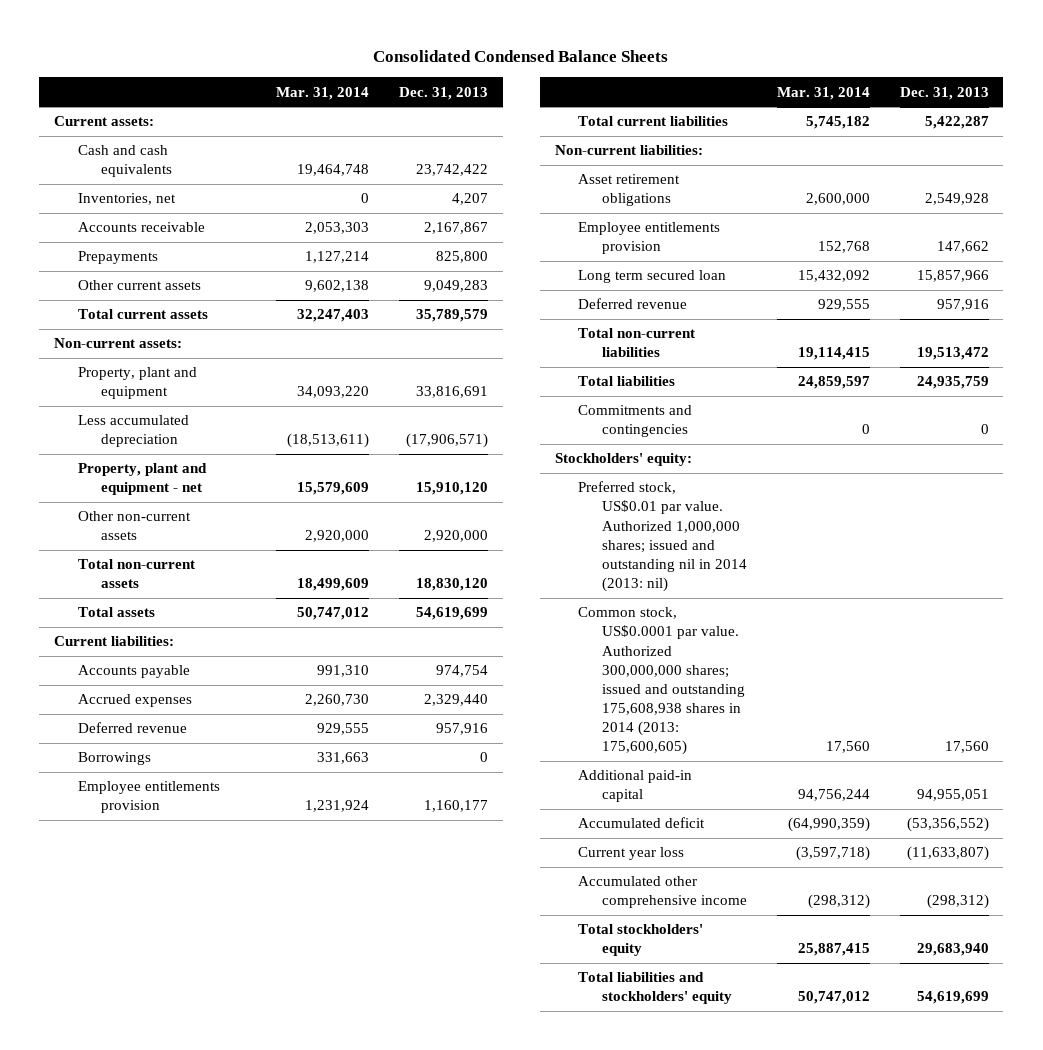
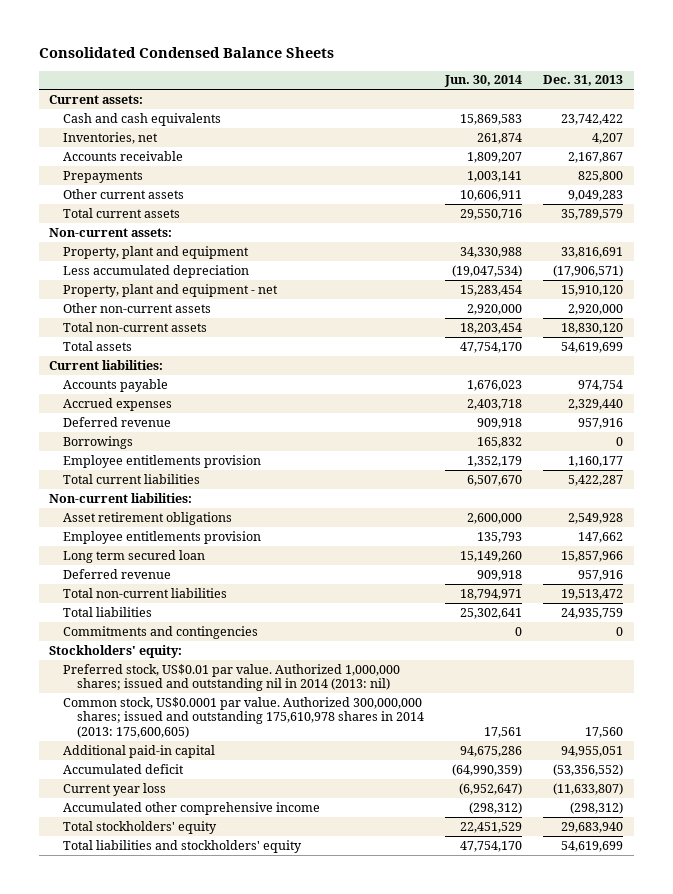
- | Mar. 31, 2014 | Dec. 31, 2013
+ | Jun. 30, 2014 | Dec. 31, 2013
- Common stock, US$0.0001 par value. Authorized 300,000,000 shares; issued and outstanding 175,608,938 shares in 2014 (2013: 175,600,605) | 17,560 | 17,560
+ Common stock, US$0.0001 par value. Authorized 300,000,000 shares; issued and outstanding 175,610,978 shares in 2014 (2013: 175,600,605) | 17,561 | 17,560

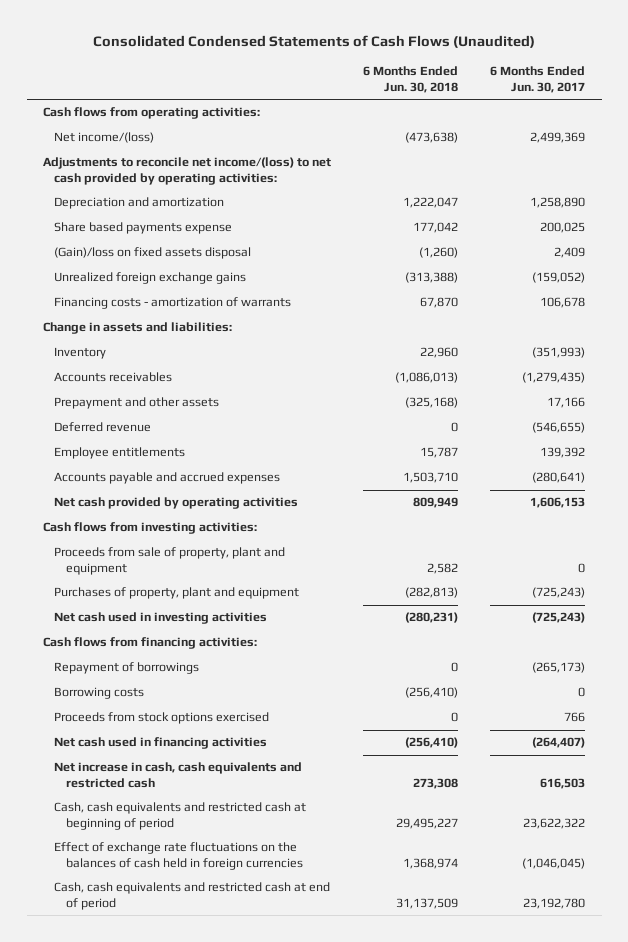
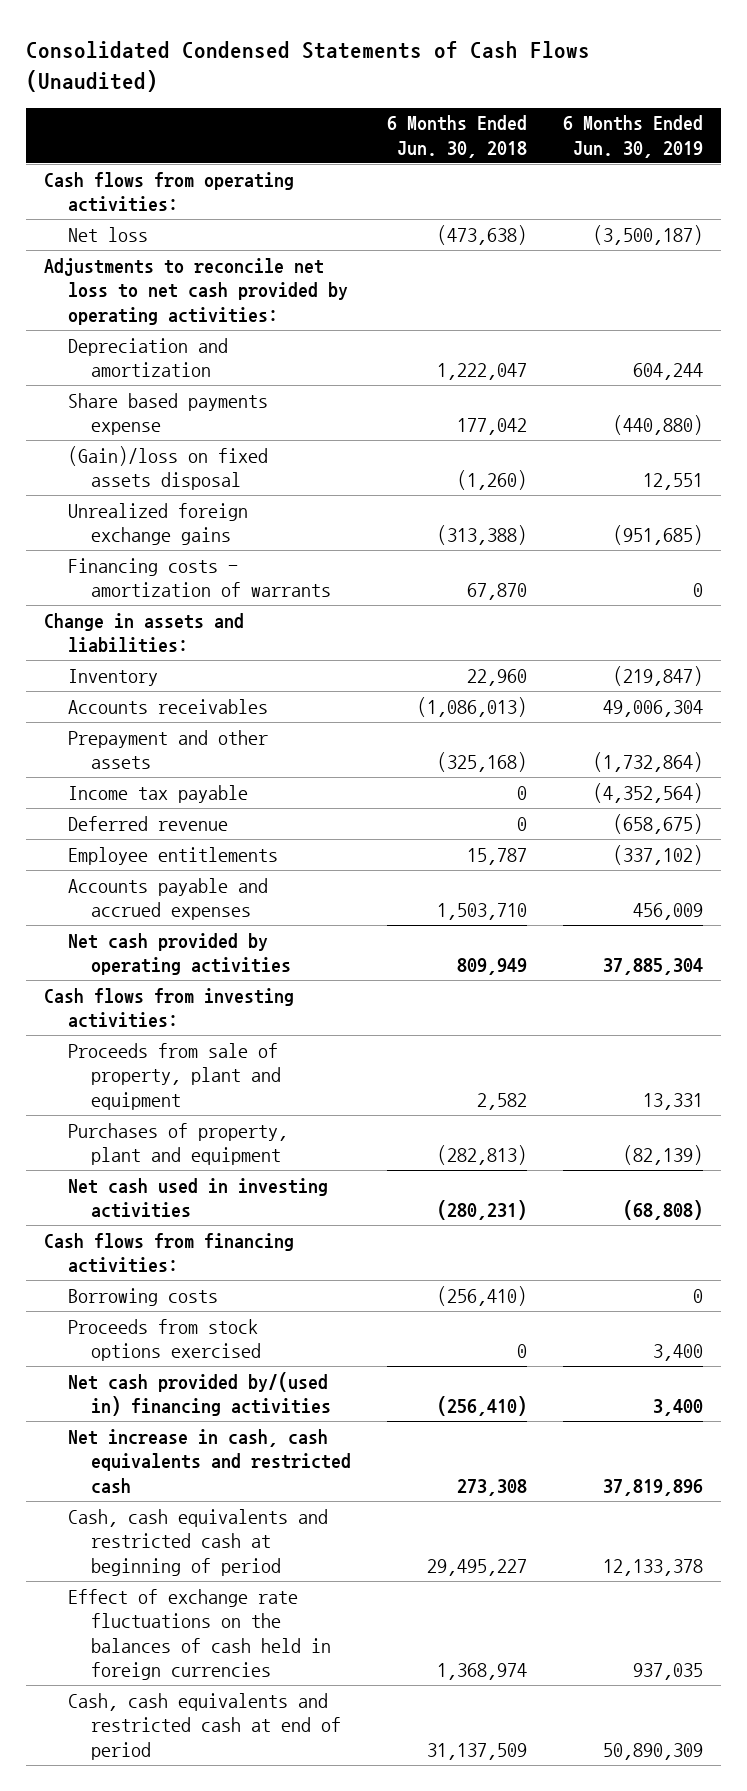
- | 6 Months Ended Jun. 30, 2018 | 6 Months Ended Jun. 30, 2017
+ | 6 Months Ended Jun. 30, 2018 | 6 Months Ended Jun. 30, 2019
- Net income/(loss) | (473,638) | 2,499,369
- Adjustments to reconcile net income/(loss) to net cash provided by operating activities:
+ Net loss | (473,638) | (3,500,187)
+ Adjustments to reconcile net loss to net cash provided by operating activities:
+ Income tax payable | 0 | (4,352,564)
- Repayment of borrowings | 0 | (265,173)
- Net cash used in financing activities | (256,410) | (264,407)
+ Net cash provided by/(used in) financing activities | (256,410) | 3,400

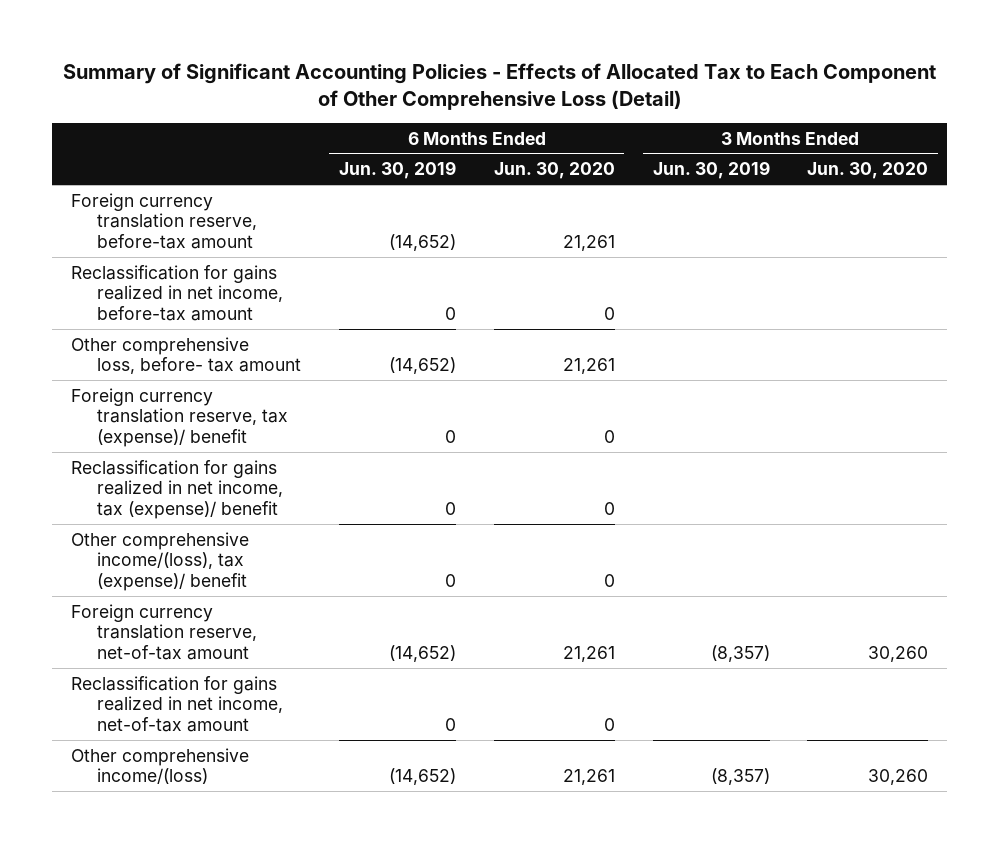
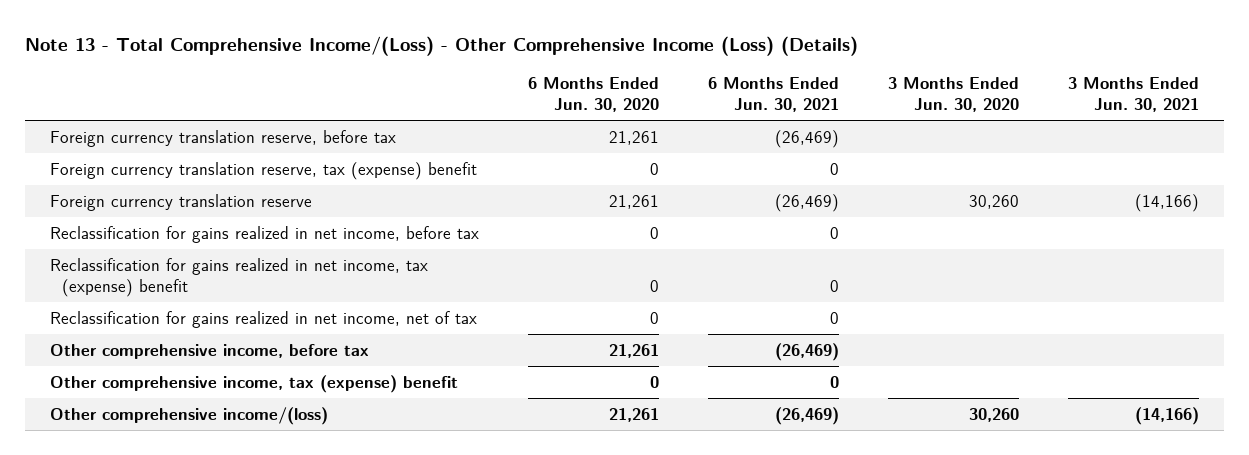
- Summary of Significant Accounting Policies - Effects of Allocated Tax to Each Component of Other Comprehensive Loss (Detail)
+ Note 13 - Total Comprehensive Income/(Loss) - Other Comprehensive Income (Loss) (Details)
- | 6 Months Ended Jun. 30, 2019 | 6 Months Ended Jun. 30, 2020 | 3 Months Ended Jun. 30, 2019 | 3 Months Ended Jun. 30, 2020
+ | 6 Months Ended Jun. 30, 2020 | 6 Months Ended Jun. 30, 2021 | 3 Months Ended Jun. 30, 2020 | 3 Months Ended Jun. 30, 2021
- Foreign currency translation reserve, before-tax amount | (14,652) | 21,261 | |
- Reclassification for gains realized in net income, before-tax amount | 0 | 0 | |
- Other comprehensive loss, before- tax amount | (14,652) | 21,261 | |
- Foreign currency translation reserve, tax (expense)/ benefit | 0 | 0 | |
- Reclassification for gains realized in net income, tax (expense)/ benefit | 0 | 0 | |
- Other comprehensive income/(loss), tax (expense)/ benefit | 0 | 0 | |
- Foreign currency translation reserve, net-of-tax amount | (14,652) | 21,261 | (8,357) | 30,260
- Reclassification for gains realized in net income, net-of-tax amount | 0 | 0 | |
+ Foreign currency translation reserve, before tax | 21,261 | (26,469) | |
+ Foreign currency translation reserve, tax (expense) benefit | 0 | 0 | |
+ Foreign currency translation reserve | 21,261 | (26,469) | 30,260 | (14,166)
+ Reclassification for gains realized in net income, before tax | 0 | 0 | |
+ Reclassification for gains realized in net income, tax (expense) benefit | 0 | 0 | |
+ Reclassification for gains realized in net income, net of tax | 0 | 0 | |
+ Other comprehensive income, before tax | 21,261 | (26,469) | |
+ Other comprehensive income, tax (expense) benefit | 0 | 0 | |

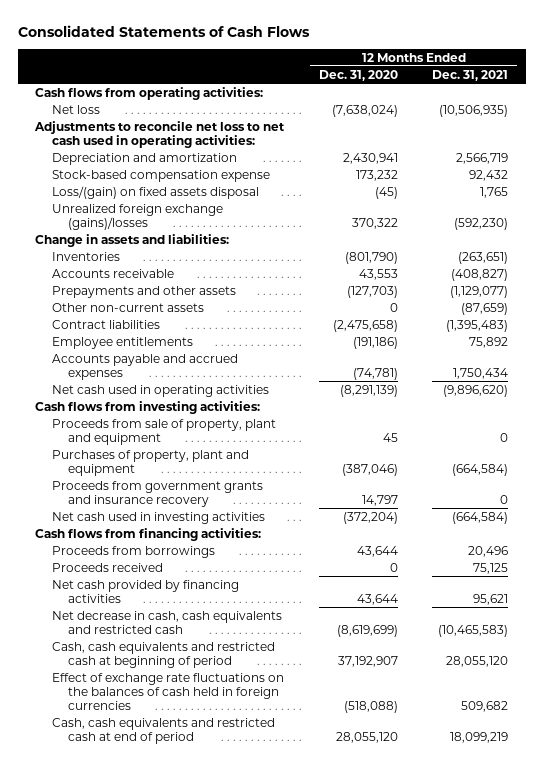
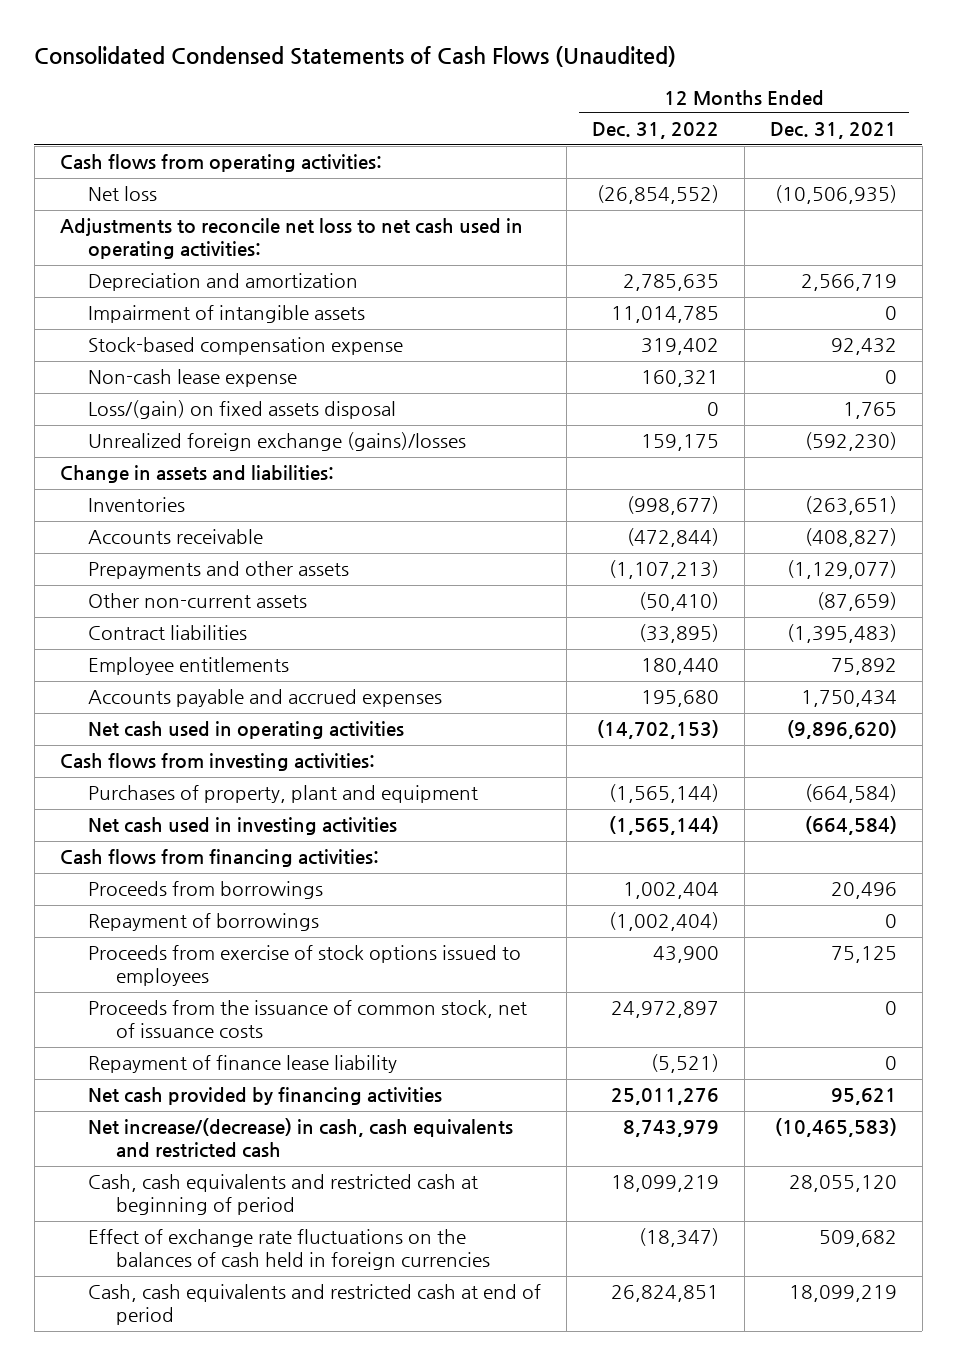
- Consolidated Statements of Cash Flows
+ Consolidated Condensed Statements of Cash Flows (Unaudited)
- | 12 Months Ended Dec. 31, 2020 | 12 Months Ended Dec. 31, 2021
+ | 12 Months Ended Dec. 31, 2022 | 12 Months Ended Dec. 31, 2021
+ Impairment of intangible assets | 11,014,785 | 0
+ Non-cash lease expense | 160,321 | 0
- Proceeds from sale of property, plant and equipment | 45 | 0
- Proceeds from government grants and insurance recovery | 14,797 | 0
- Proceeds received | 0 | 75,125
+ Repayment of borrowings | (1,002,404) | 0
+ Proceeds from exercise of stock options issued to employees | 43,900 | 75,125
+ Proceeds from the issuance of common stock, net of issuance costs | 24,972,897 | 0
+ Repayment of finance lease liability | (5,521) | 0
- Net decrease in cash, cash equivalents and restricted cash | (8,619,699) | (10,465,583)
+ Net increase/(decrease) in cash, cash equivalents and restricted cash | 8,743,979 | (10,465,583)

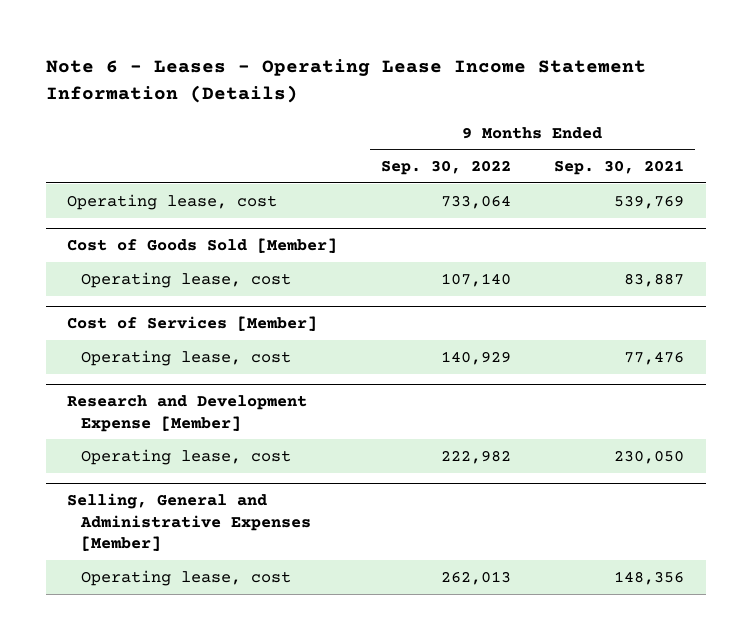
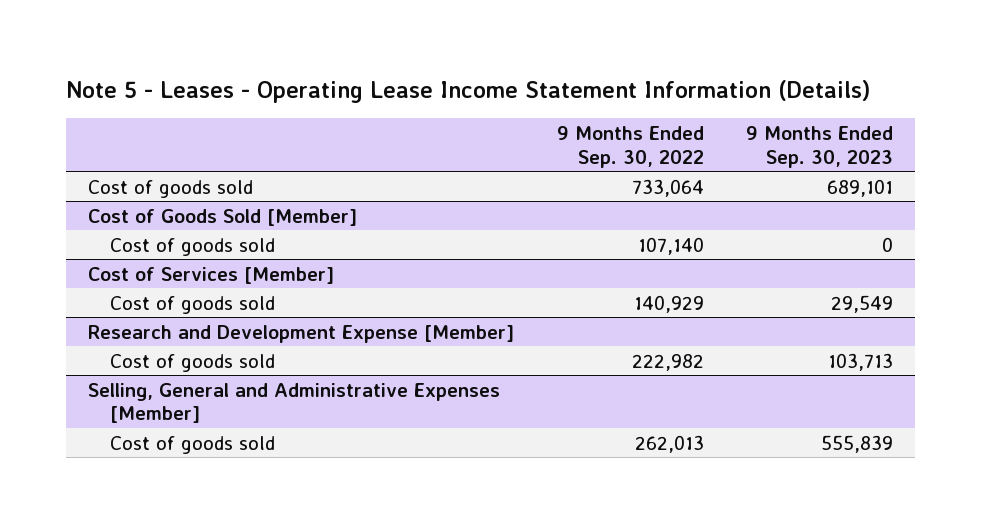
- Note 6 - Leases - Operating Lease Income Statement Information (Details)
+ Note 5 - Leases - Operating Lease Income Statement Information (Details)
- | 9 Months Ended Sep. 30, 2022 | 9 Months Ended Sep. 30, 2021
+ | 9 Months Ended Sep. 30, 2022 | 9 Months Ended Sep. 30, 2023
- Operating lease, cost | 733,064 | 539,769
+ Cost of goods sold | 733,064 | 689,101
@ Cost of Goods Sold [Member]
- Operating lease, cost | 107,140 | 83,887
+ Cost of goods sold | 107,140 | 0
@ Cost of Services [Member]
- Operating lease, cost | 140,929 | 77,476
+ Cost of goods sold | 140,929 | 29,549
@ Research and Development Expense [Member]
- Operating lease, cost | 222,982 | 230,050
+ Cost of goods sold | 222,982 | 103,713
@ Selling, General and Administrative Expenses [Member]
- Operating lease, cost | 262,013 | 148,356
+ Cost of goods sold | 262,013 | 555,839

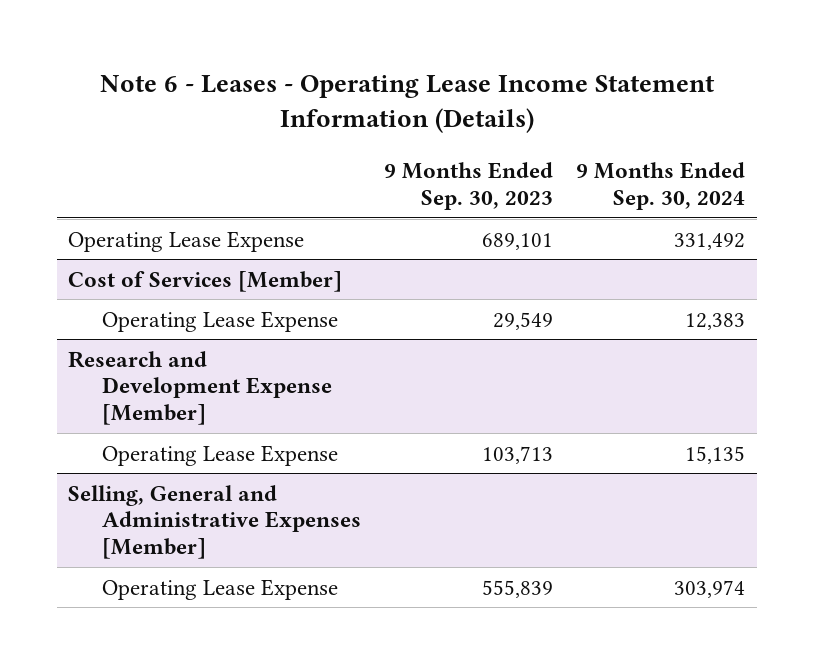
- Note 5 - Leases - Operating Lease Income Statement Information (Details)
+ Note 6 - Leases - Operating Lease Income Statement Information (Details)
- | 9 Months Ended Sep. 30, 2022 | 9 Months Ended Sep. 30, 2023
+ | 9 Months Ended Sep. 30, 2023 | 9 Months Ended Sep. 30, 2024
- Cost of goods sold | 733,064 | 689,101
- Cost of Goods Sold [Member]
- Cost of goods sold | 107,140 | 0
+ Operating Lease Expense | 689,101 | 331,492
@ Cost of Services [Member]
- Cost of goods sold | 140,929 | 29,549
+ Operating Lease Expense | 29,549 | 12,383
@ Research and Development Expense [Member]
- Cost of goods sold | 222,982 | 103,713
+ Operating Lease Expense | 103,713 | 15,135
@ Selling, General and Administrative Expenses [Member]
- Cost of goods sold | 262,013 | 555,839
+ Operating Lease Expense | 555,839 | 303,974

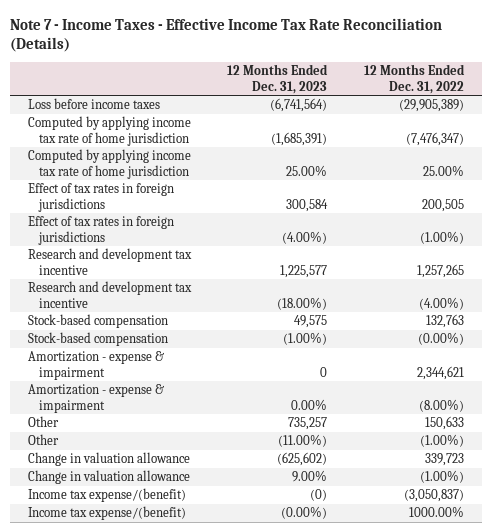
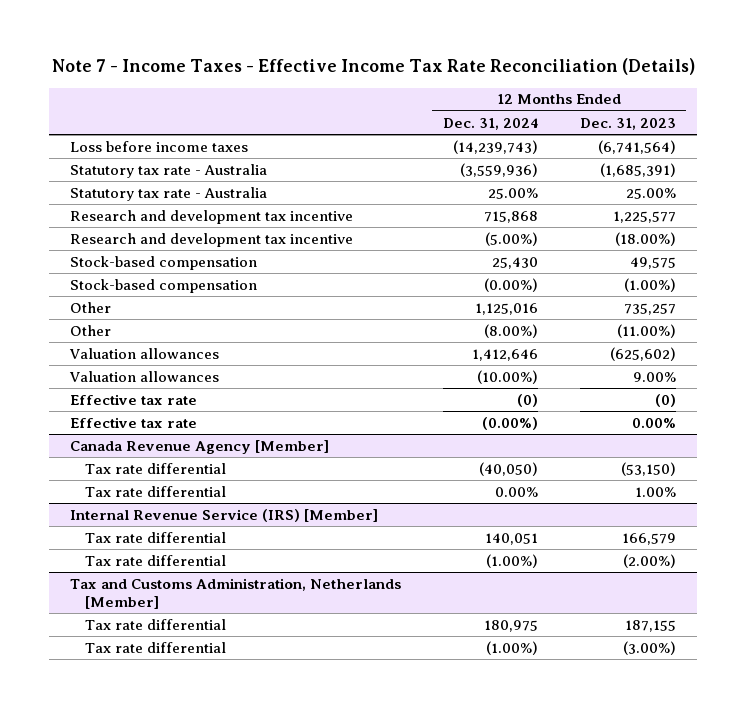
- | 12 Months Ended Dec. 31, 2023 | 12 Months Ended Dec. 31, 2022
+ | 12 Months Ended Dec. 31, 2024 | 12 Months Ended Dec. 31, 2023
- Computed by applying income tax rate of home jurisdiction | (1,685,391) | (7,476,347)
- Computed by applying income tax rate of home jurisdiction | 25.00% | 25.00%
- Effect of tax rates in foreign jurisdictions | 300,584 | 200,505
- Effect of tax rates in foreign jurisdictions | (4.00%) | (1.00%)
+ Statutory tax rate - Australia | (3,559,936) | (1,685,391)
+ Statutory tax rate - Australia | 25.00% | 25.00%
- Amortization - expense & impairment | 0 | 2,344,621
- Amortization - expense & impairment | 0.00% | (8.00%)
- Change in valuation allowance | (625,602) | 339,723
- Change in valuation allowance | 9.00% | (1.00%)
- Income tax expense/(benefit) | (0) | (3,050,837)
- Income tax expense/(benefit) | (0.00%) | 1000.00%
+ Valuation allowances | 1,412,646 | (625,602)
+ Valuation allowances | (10.00%) | 9.00%
+ Effective tax rate | (0) | (0)
+ Effective tax rate | (0.00%) | 0.00%
+ Canada Revenue Agency [Member]
+ Tax rate differential | (40,050) | (53,150)
+ Tax rate differential | 0.00% | 1.00%
+ Internal Revenue Service (IRS) [Member]
+ Tax rate differential | 140,051 | 166,579
+ Tax rate differential | (1.00%) | (2.00%)
+ Tax and Customs Administration, Netherlands [Member]
+ Tax rate differential | 180,975 | 187,155
+ Tax rate differential | (1.00%) | (3.00%)

